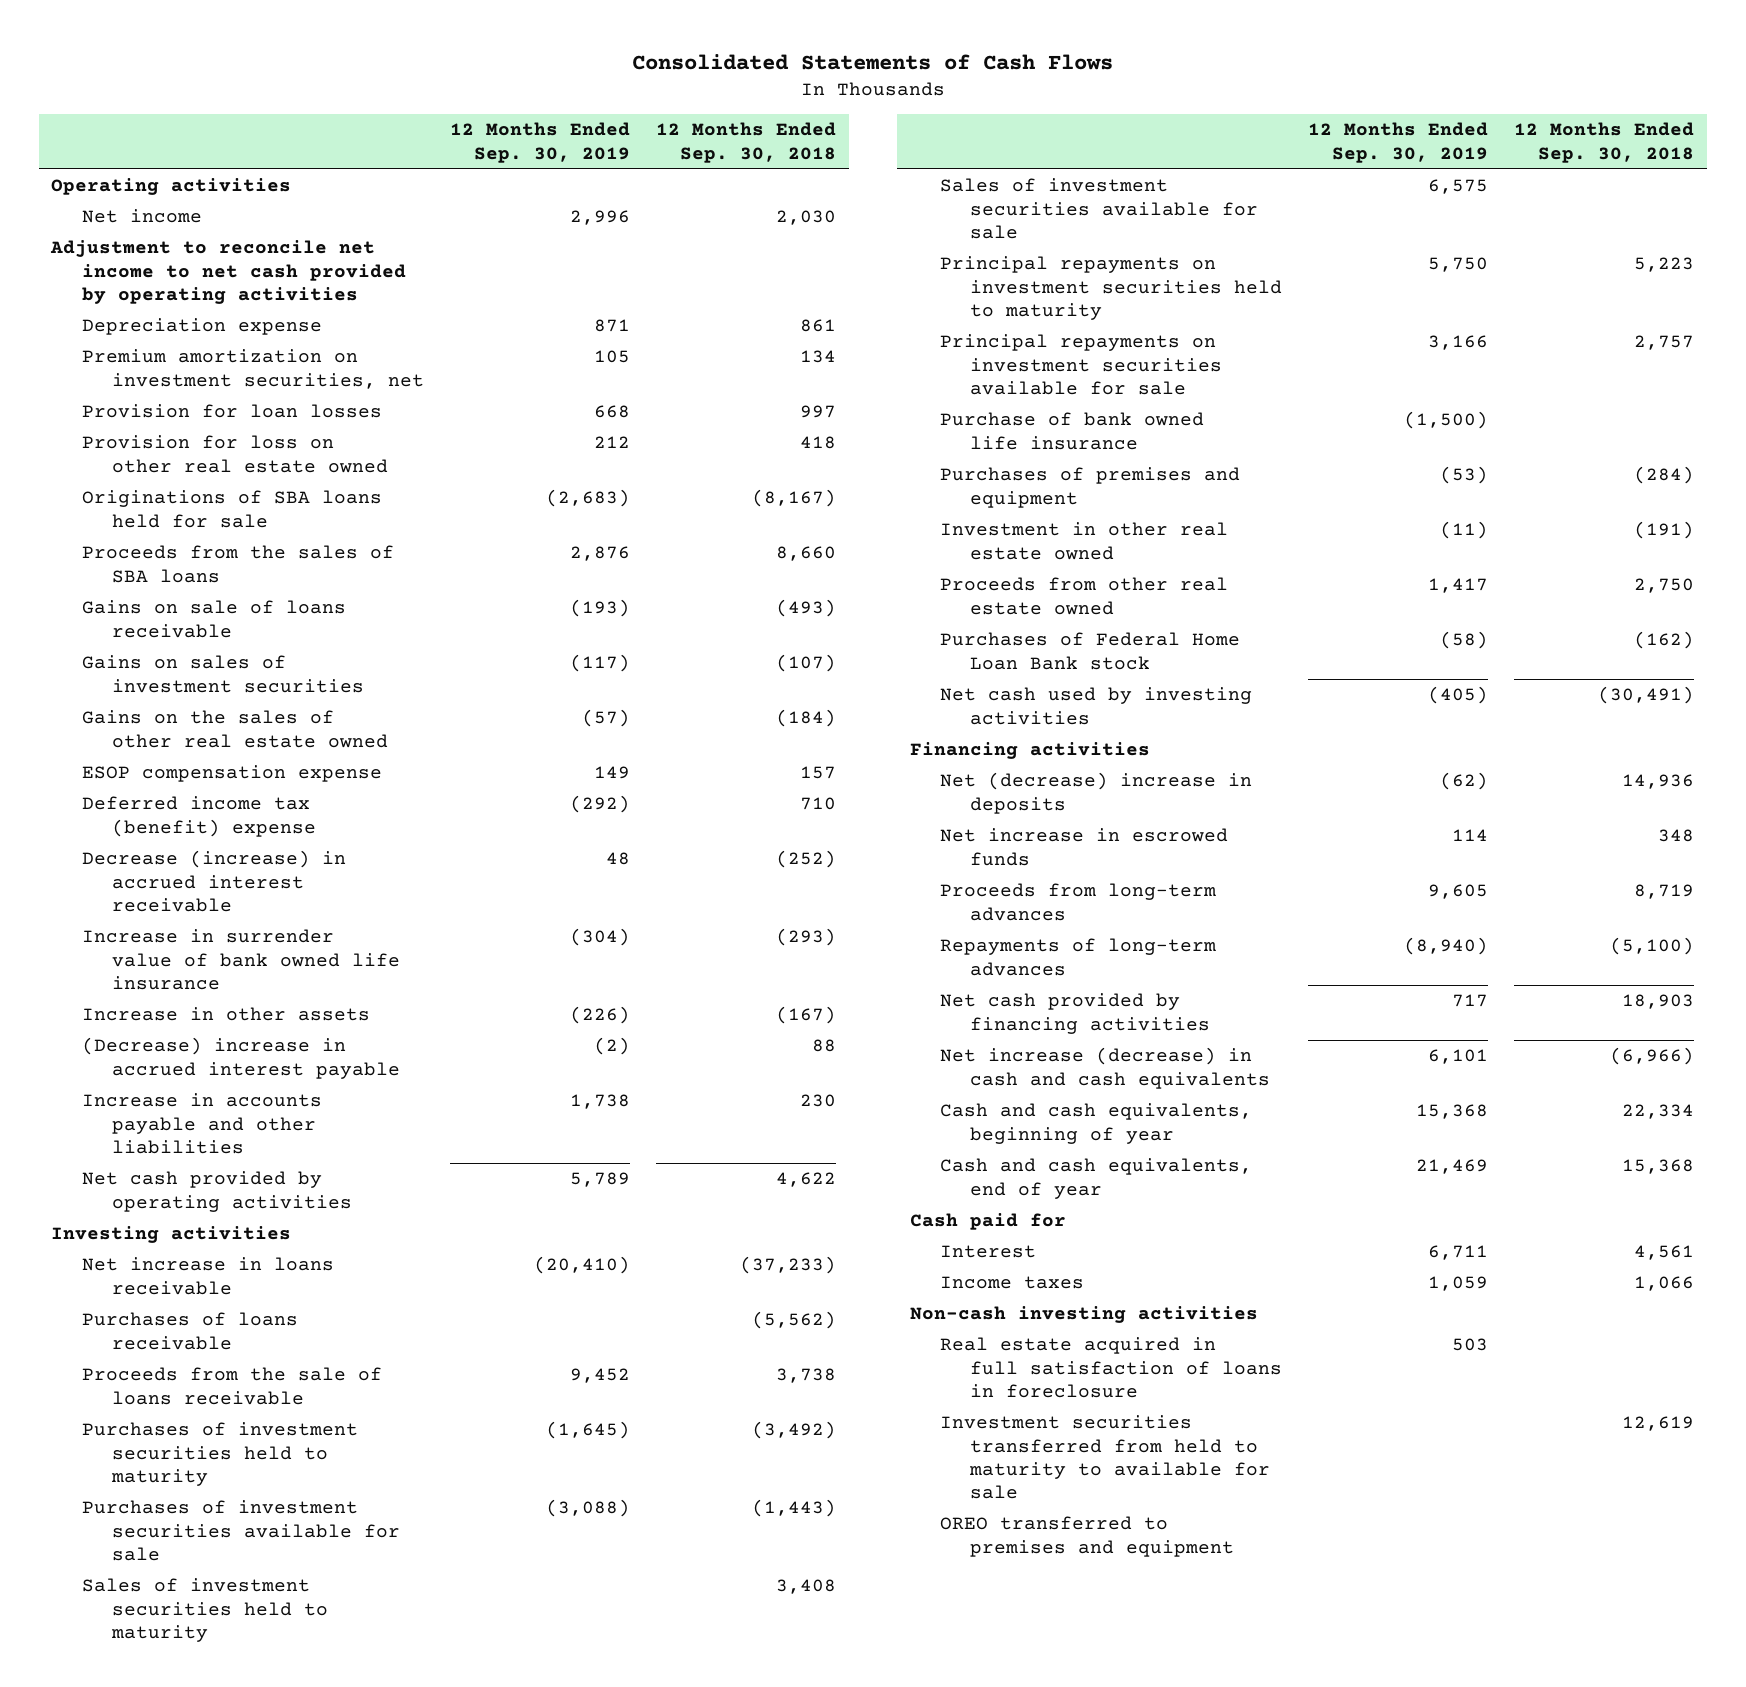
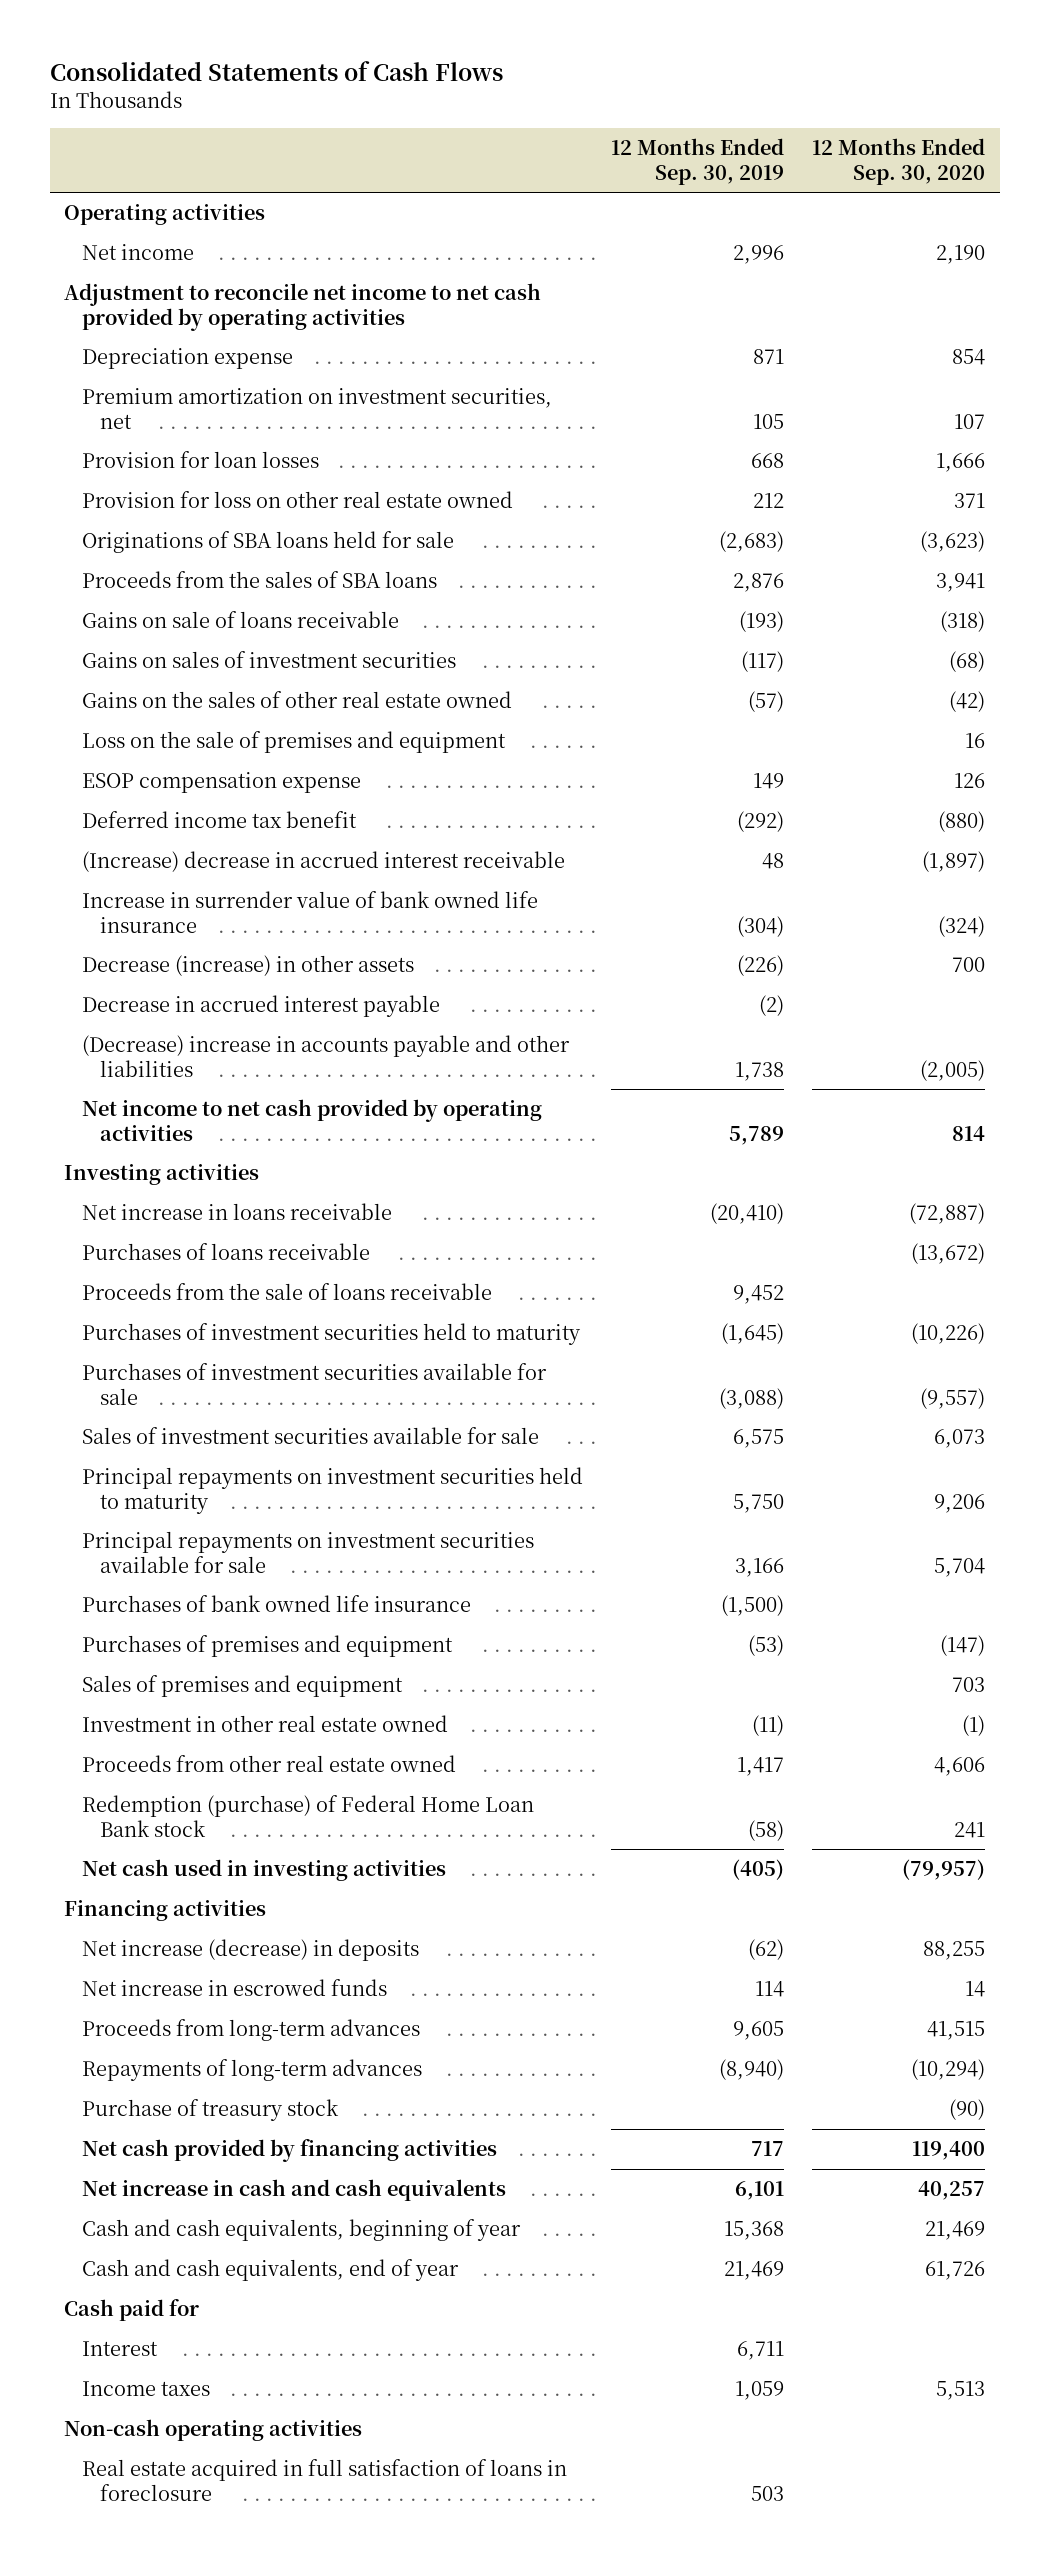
- | 12 Months Ended Sep. 30, 2019 | 12 Months Ended Sep. 30, 2018
+ | 12 Months Ended Sep. 30, 2019 | 12 Months Ended Sep. 30, 2020
+ Loss on the sale of premises and equipment | | 16
- Deferred income tax (benefit) expense | (292) | 710
- Decrease (increase) in accrued interest receivable | 48 | (252)
+ Deferred income tax benefit | (292) | (880)
+ (Increase) decrease in accrued interest receivable | 48 | (1,897)
- Increase in other assets | (226) | (167)
- (Decrease) increase in accrued interest payable | (2) | 88
- Increase in accounts payable and other liabilities | 1,738 | 230
- Net cash provided by operating activities | 5,789 | 4,622
+ Decrease (increase) in other assets | (226) | 700
+ Decrease in accrued interest payable | (2) |
+ (Decrease) increase in accounts payable and other liabilities | 1,738 | (2,005)
+ Net income to net cash provided by operating activities | 5,789 | 814
- Sales of investment securities held to maturity | | 3,408
- Purchase of bank owned life insurance | (1,500) |
+ Purchases of bank owned life insurance | (1,500) |
+ Sales of premises and equipment | | 703
- Purchases of Federal Home Loan Bank stock | (58) | (162)
- Net cash used by investing activities | (405) | (30,491)
+ Redemption (purchase) of Federal Home Loan Bank stock | (58) | 241
+ Net cash used in investing activities | (405) | (79,957)
- Net (decrease) increase in deposits | (62) | 14,936
+ Net increase (decrease) in deposits | (62) | 88,255
+ Purchase of treasury stock | | (90)
- Net increase (decrease) in cash and cash equivalents | 6,101 | (6,966)
+ Net increase in cash and cash equivalents | 6,101 | 40,257
- Non-cash investing activities
+ Non-cash operating activities
- Investment securities transferred from held to maturity to available for sale | | 12,619
- OREO transferred to premises and equipment

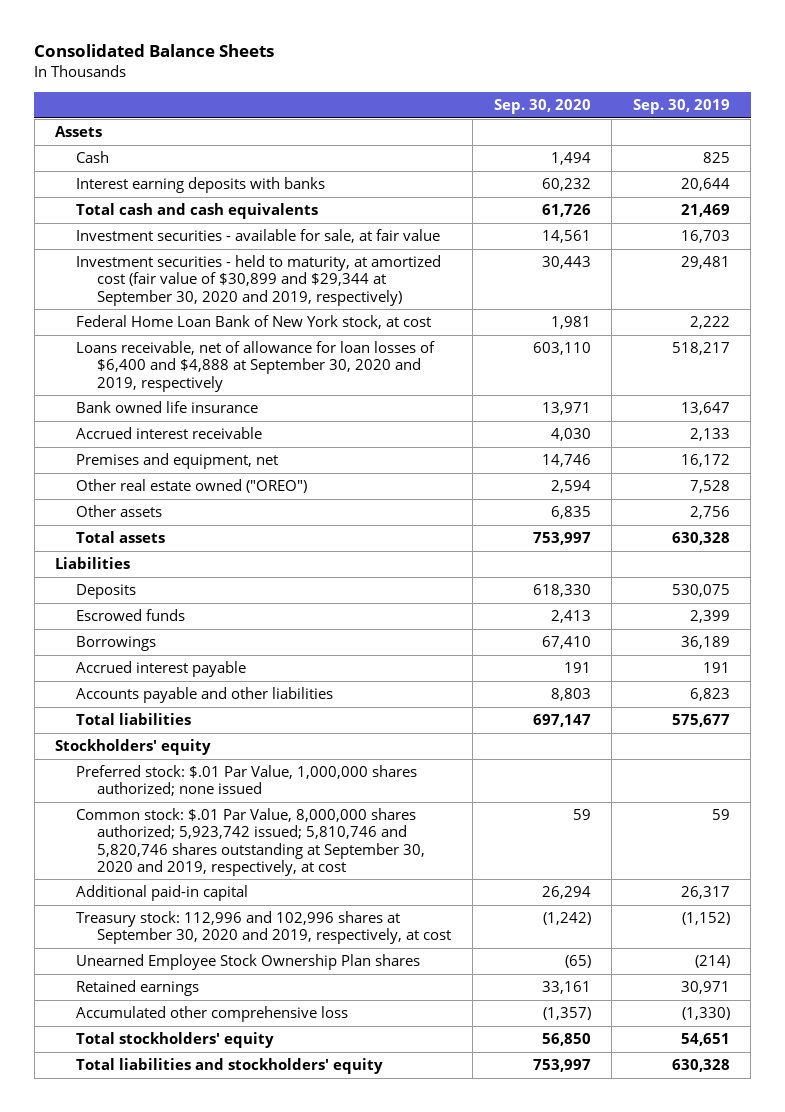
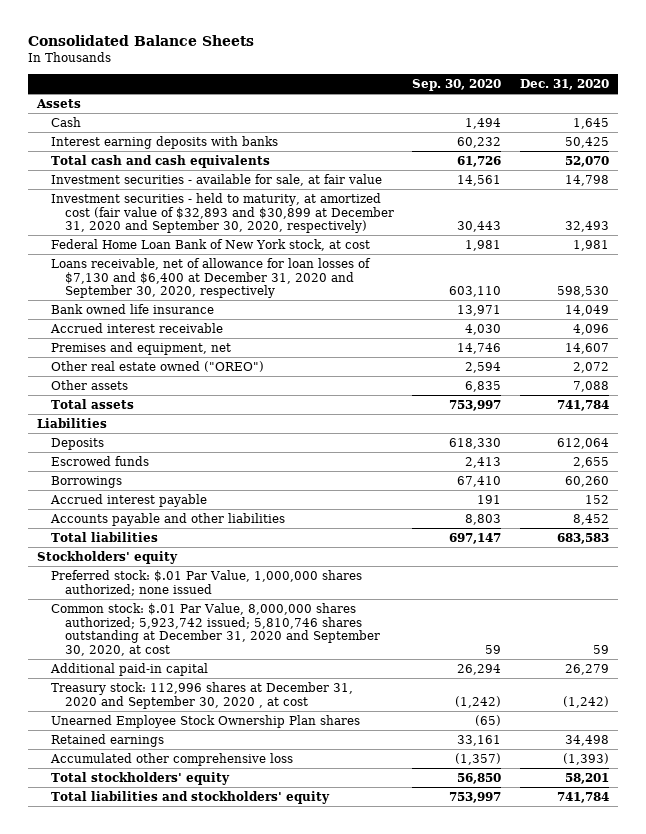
- | Sep. 30, 2020 | Sep. 30, 2019
+ | Sep. 30, 2020 | Dec. 31, 2020
- Investment securities - held to maturity, at amortized cost (fair value of $30,899 and $29,344 at September 30, 2020 and 2019, respectively) | 30,443 | 29,481
+ Investment securities - held to maturity, at amortized cost (fair value of $32,893 and $30,899 at December 31, 2020 and September 30, 2020, respectively) | 30,443 | 32,493
- Loans receivable, net of allowance for loan losses of $6,400 and $4,888 at September 30, 2020 and 2019, respectively | 603,110 | 518,217
+ Loans receivable, net of allowance for loan losses of $7,130 and $6,400 at December 31, 2020 and September 30, 2020, respectively | 603,110 | 598,530
- Common stock: $.01 Par Value, 8,000,000 shares authorized; 5,923,742 issued; 5,810,746 and 5,820,746 shares outstanding at September 30, 2020 and 2019, respectively, at cost | 59 | 59
+ Common stock: $.01 Par Value, 8,000,000 shares authorized; 5,923,742 issued; 5,810,746 shares outstanding at December 31, 2020 and September 30, 2020, at cost | 59 | 59
- Treasury stock: 112,996 and 102,996 shares at September 30, 2020 and 2019, respectively, at cost | (1,242) | (1,152)
+ Treasury stock: 112,996 shares at December 31, 2020 and September 30, 2020 , at cost | (1,242) | (1,242)

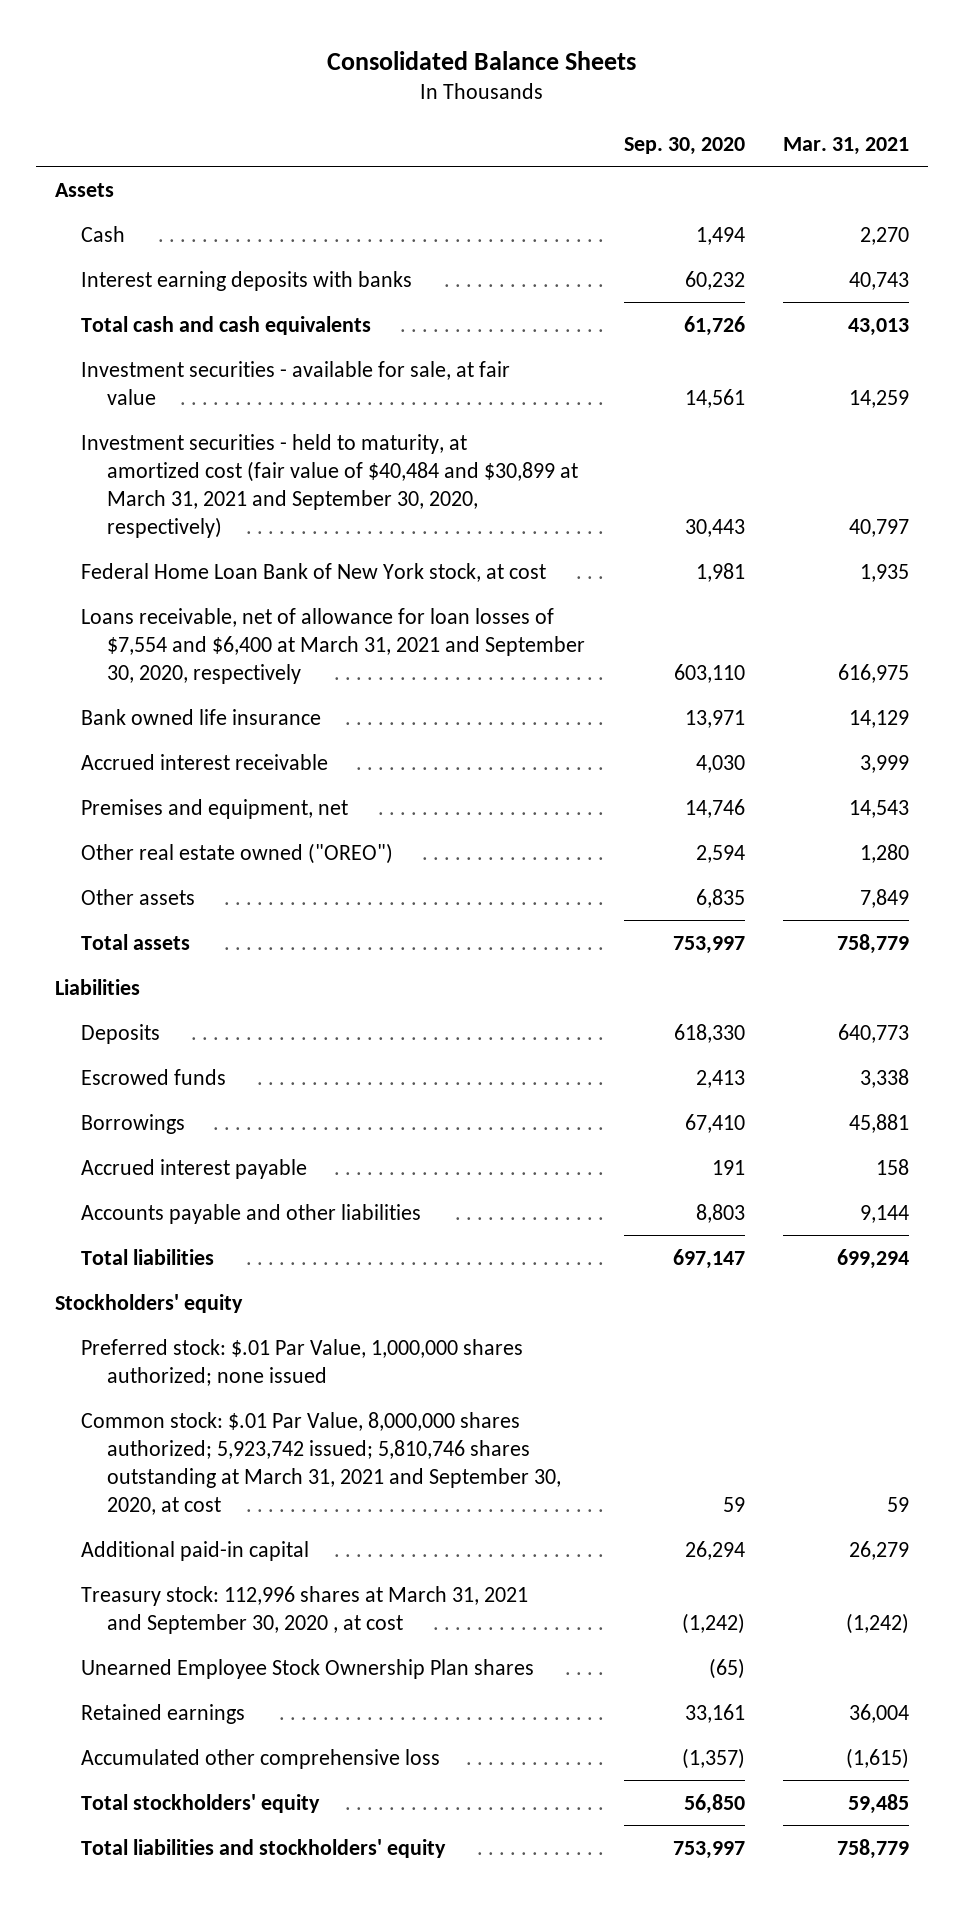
- | Sep. 30, 2020 | Dec. 31, 2020
+ | Sep. 30, 2020 | Mar. 31, 2021
- Investment securities - held to maturity, at amortized cost (fair value of $32,893 and $30,899 at December 31, 2020 and September 30, 2020, respectively) | 30,443 | 32,493
+ Investment securities - held to maturity, at amortized cost (fair value of $40,484 and $30,899 at March 31, 2021 and September 30, 2020, respectively) | 30,443 | 40,797
- Loans receivable, net of allowance for loan losses of $7,130 and $6,400 at December 31, 2020 and September 30, 2020, respectively | 603,110 | 598,530
+ Loans receivable, net of allowance for loan losses of $7,554 and $6,400 at March 31, 2021 and September 30, 2020, respectively | 603,110 | 616,975
- Common stock: $.01 Par Value, 8,000,000 shares authorized; 5,923,742 issued; 5,810,746 shares outstanding at December 31, 2020 and September 30, 2020, at cost | 59 | 59
+ Common stock: $.01 Par Value, 8,000,000 shares authorized; 5,923,742 issued; 5,810,746 shares outstanding at March 31, 2021 and September 30, 2020, at cost | 59 | 59
- Treasury stock: 112,996 shares at December 31, 2020 and September 30, 2020 , at cost | (1,242) | (1,242)
+ Treasury stock: 112,996 shares at March 31, 2021 and September 30, 2020 , at cost | (1,242) | (1,242)

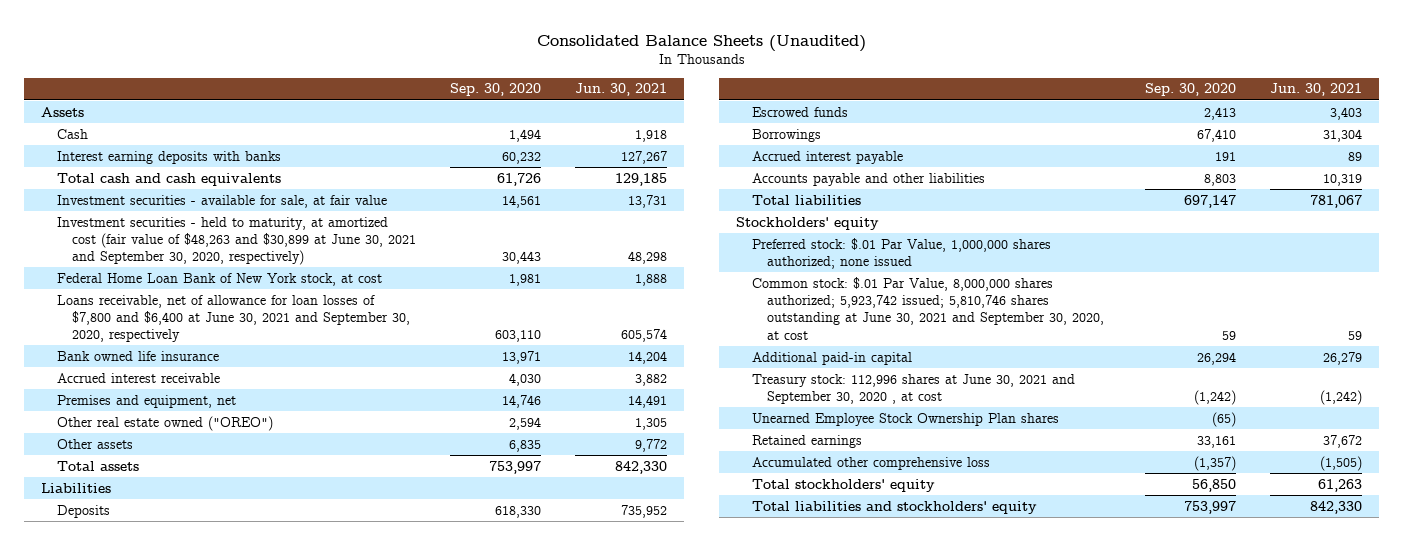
- Consolidated Balance Sheets
+ Consolidated Balance Sheets (Unaudited)
- | Sep. 30, 2020 | Mar. 31, 2021
+ | Sep. 30, 2020 | Jun. 30, 2021
- Investment securities - held to maturity, at amortized cost (fair value of $40,484 and $30,899 at March 31, 2021 and September 30, 2020, respectively) | 30,443 | 40,797
+ Investment securities - held to maturity, at amortized cost (fair value of $48,263 and $30,899 at June 30, 2021 and September 30, 2020, respectively) | 30,443 | 48,298
- Loans receivable, net of allowance for loan losses of $7,554 and $6,400 at March 31, 2021 and September 30, 2020, respectively | 603,110 | 616,975
+ Loans receivable, net of allowance for loan losses of $7,800 and $6,400 at June 30, 2021 and September 30, 2020, respectively | 603,110 | 605,574
- Common stock: $.01 Par Value, 8,000,000 shares authorized; 5,923,742 issued; 5,810,746 shares outstanding at March 31, 2021 and September 30, 2020, at cost | 59 | 59
+ Common stock: $.01 Par Value, 8,000,000 shares authorized; 5,923,742 issued; 5,810,746 shares outstanding at June 30, 2021 and September 30, 2020, at cost | 59 | 59
- Treasury stock: 112,996 shares at March 31, 2021 and September 30, 2020 , at cost | (1,242) | (1,242)
+ Treasury stock: 112,996 shares at June 30, 2021 and September 30, 2020 , at cost | (1,242) | (1,242)

